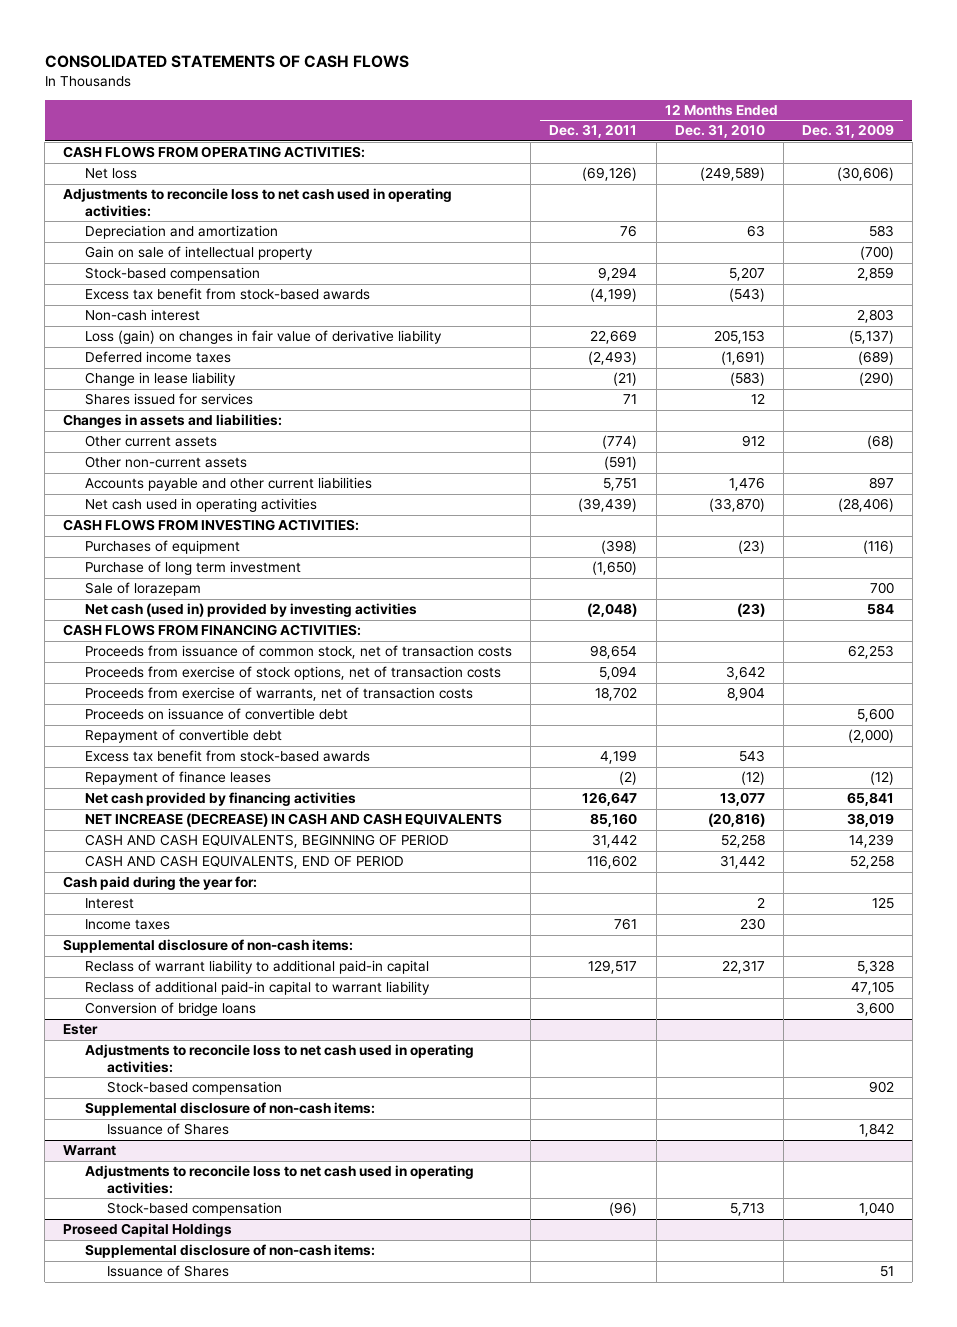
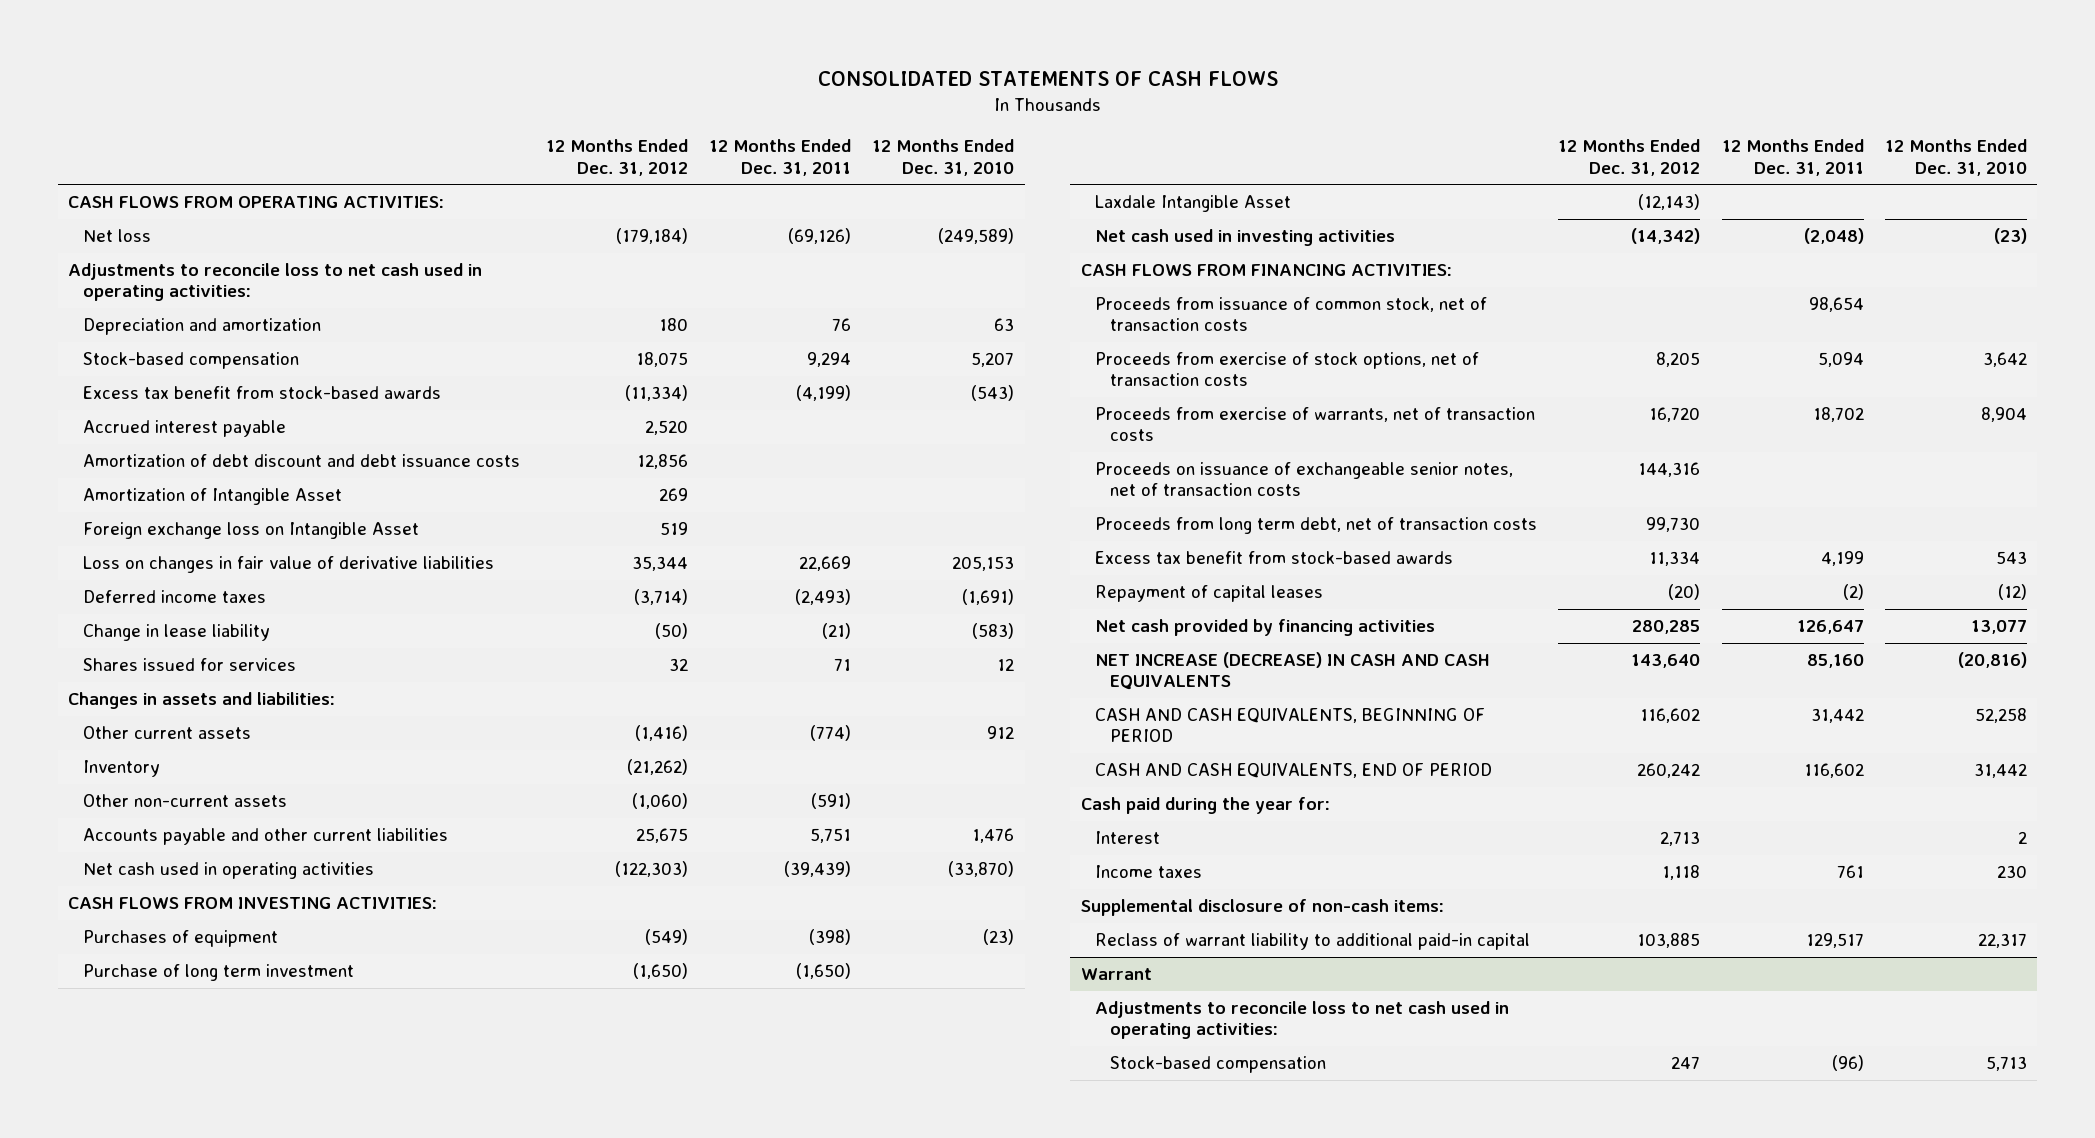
- | 12 Months Ended Dec. 31, 2011 | 12 Months Ended Dec. 31, 2010 | 12 Months Ended Dec. 31, 2009
+ | 12 Months Ended Dec. 31, 2012 | 12 Months Ended Dec. 31, 2011 | 12 Months Ended Dec. 31, 2010
- Gain on sale of intellectual property | | | (700)
- Non-cash interest | | | 2,803
- Loss (gain) on changes in fair value of derivative liability | 22,669 | 205,153 | (5,137)
+ Accrued interest payable | 2,520 | |
+ Amortization of debt discount and debt issuance costs | 12,856 | |
+ Amortization of Intangible Asset | 269 | |
+ Foreign exchange loss on Intangible Asset | 519 | |
+ Loss on changes in fair value of derivative liabilities | 35,344 | 22,669 | 205,153
+ Inventory | (21,262) | |
- Sale of lorazepam | | | 700
- Net cash (used in) provided by investing activities | (2,048) | (23) | 584
+ Laxdale Intangible Asset | (12,143) | |
+ Net cash used in investing activities | (14,342) | (2,048) | (23)
- Proceeds on issuance of convertible debt | | | 5,600
- Repayment of convertible debt | | | (2,000)
+ Proceeds on issuance of exchangeable senior notes, net of transaction costs | 144,316 | |
+ Proceeds from long term debt, net of transaction costs | 99,730 | |
- Repayment of finance leases | (2) | (12) | (12)
+ Repayment of capital leases | (20) | (2) | (12)
- Reclass of additional paid-in capital to warrant liability | | | 47,105
- Conversion of bridge loans | | | 3,600
- Ester
- Adjustments to reconcile loss to net cash used in operating activities:
- Stock-based compensation | | | 902
- Supplemental disclosure of non-cash items:
- Issuance of Shares | | | 1,842
- Proseed Capital Holdings
- Supplemental disclosure of non-cash items:
- Issuance of Shares | | | 51

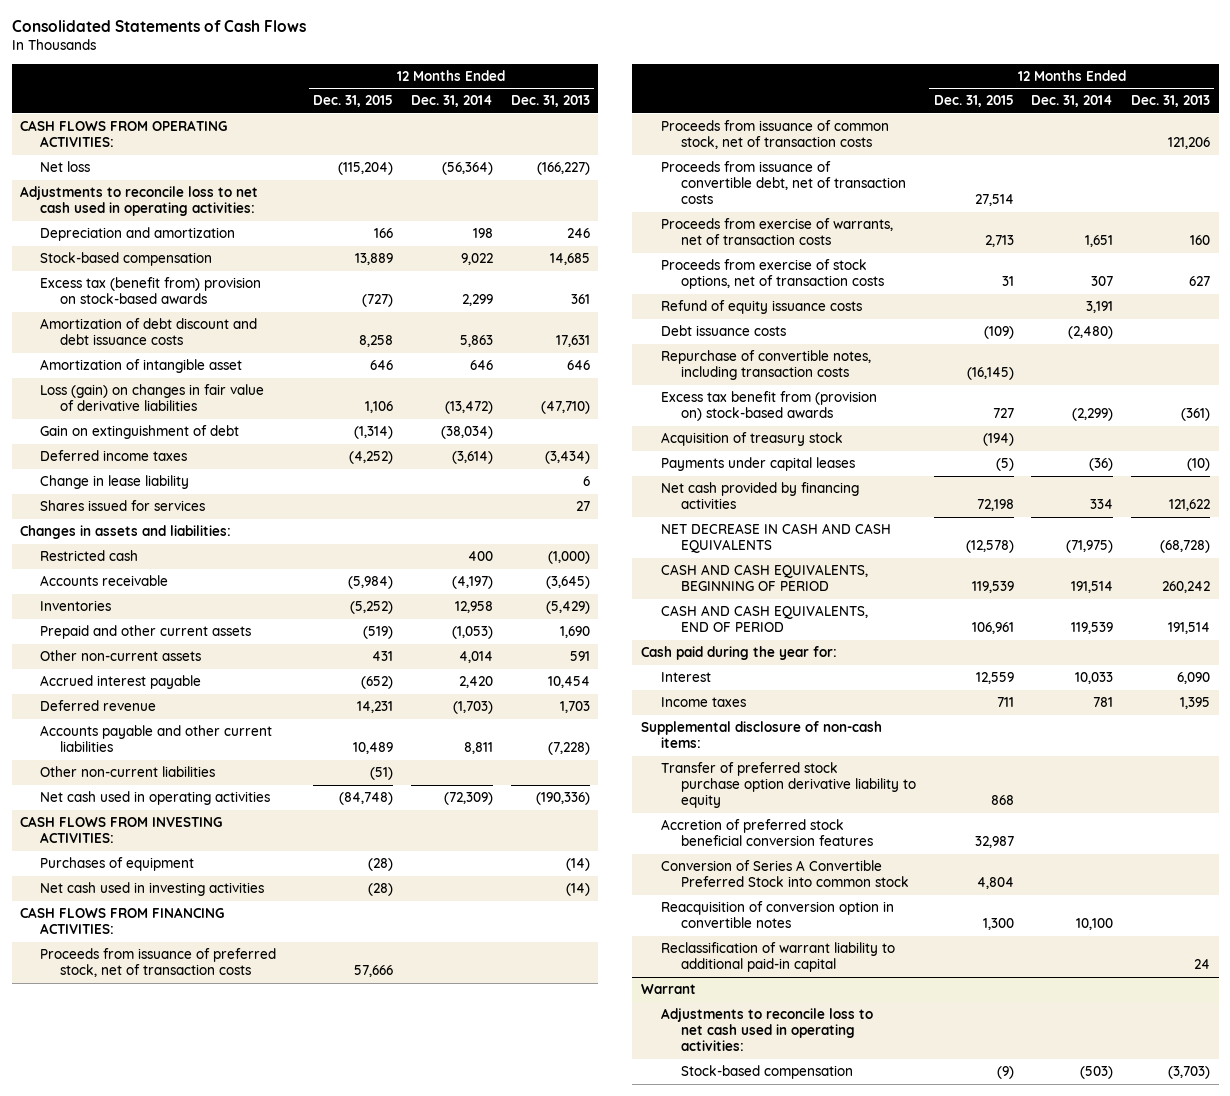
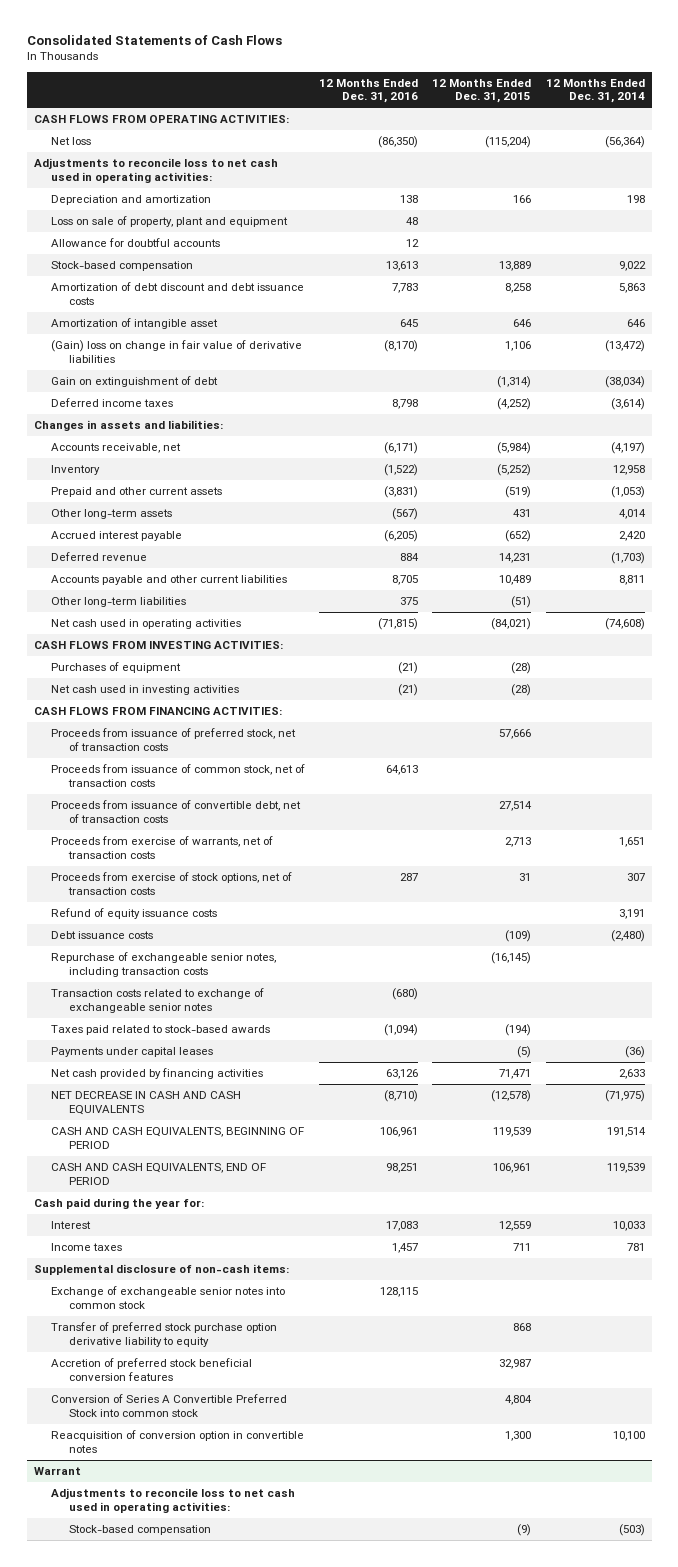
- | 12 Months Ended Dec. 31, 2015 | 12 Months Ended Dec. 31, 2014 | 12 Months Ended Dec. 31, 2013
+ | 12 Months Ended Dec. 31, 2016 | 12 Months Ended Dec. 31, 2015 | 12 Months Ended Dec. 31, 2014
+ Loss on sale of property, plant and equipment | 48 | |
+ Allowance for doubtful accounts | 12 | |
- Excess tax (benefit from) provision on stock-based awards | (727) | 2,299 | 361
- Loss (gain) on changes in fair value of derivative liabilities | 1,106 | (13,472) | (47,710)
+ (Gain) loss on change in fair value of derivative liabilities | (8,170) | 1,106 | (13,472)
- Change in lease liability | | | 6
- Shares issued for services | | | 27
- Restricted cash | | 400 | (1,000)
- Accounts receivable | (5,984) | (4,197) | (3,645)
- Inventories | (5,252) | 12,958 | (5,429)
+ Accounts receivable, net | (6,171) | (5,984) | (4,197)
+ Inventory | (1,522) | (5,252) | 12,958
- Other non-current assets | 431 | 4,014 | 591
+ Other long-term assets | (567) | 431 | 4,014
- Other non-current liabilities | (51) | |
- Net cash used in operating activities | (84,748) | (72,309) | (190,336)
+ Other long-term liabilities | 375 | (51) |
+ Net cash used in operating activities | (71,815) | (84,021) | (74,608)
- Repurchase of convertible notes, including transaction costs | (16,145) | |
- Excess tax benefit from (provision on) stock-based awards | 727 | (2,299) | (361)
- Acquisition of treasury stock | (194) | |
+ Repurchase of exchangeable senior notes, including transaction costs | | (16,145) |
+ Transaction costs related to exchange of exchangeable senior notes | (680) | |
+ Taxes paid related to stock-based awards | (1,094) | (194) |
- Net cash provided by financing activities | 72,198 | 334 | 121,622
+ Net cash provided by financing activities | 63,126 | 71,471 | 2,633
+ Exchange of exchangeable senior notes into common stock | 128,115 | |
- Reclassification of warrant liability to additional paid-in capital | | | 24

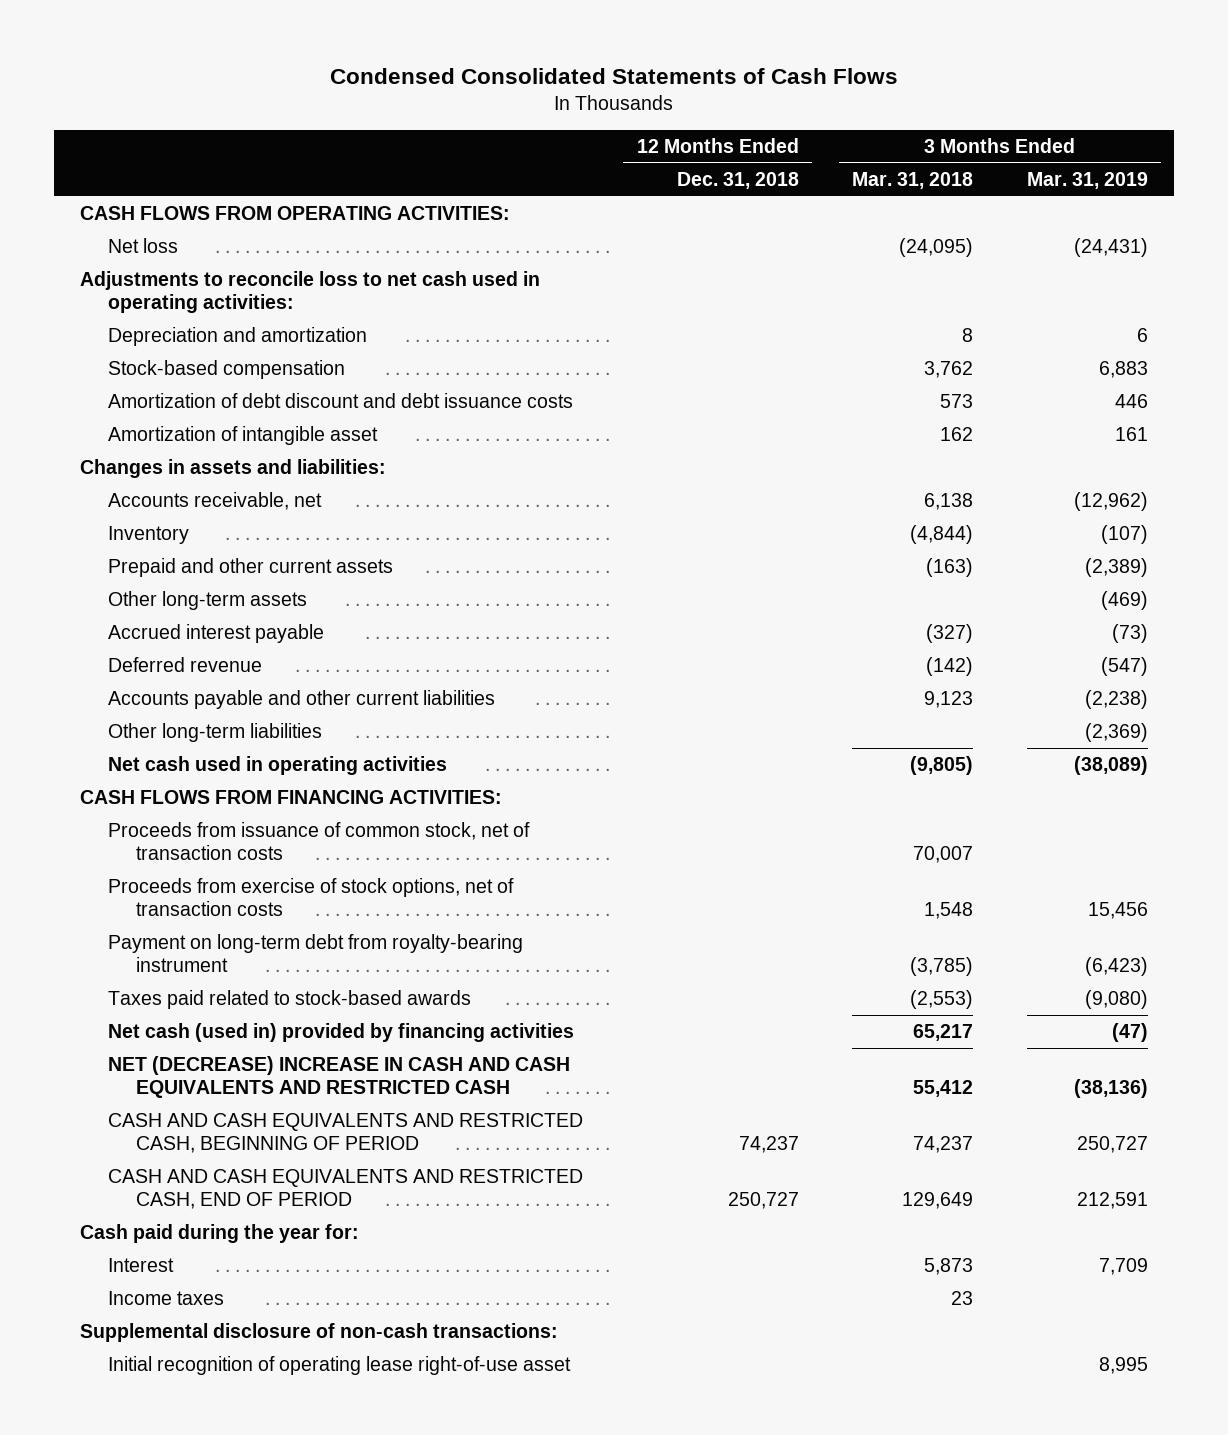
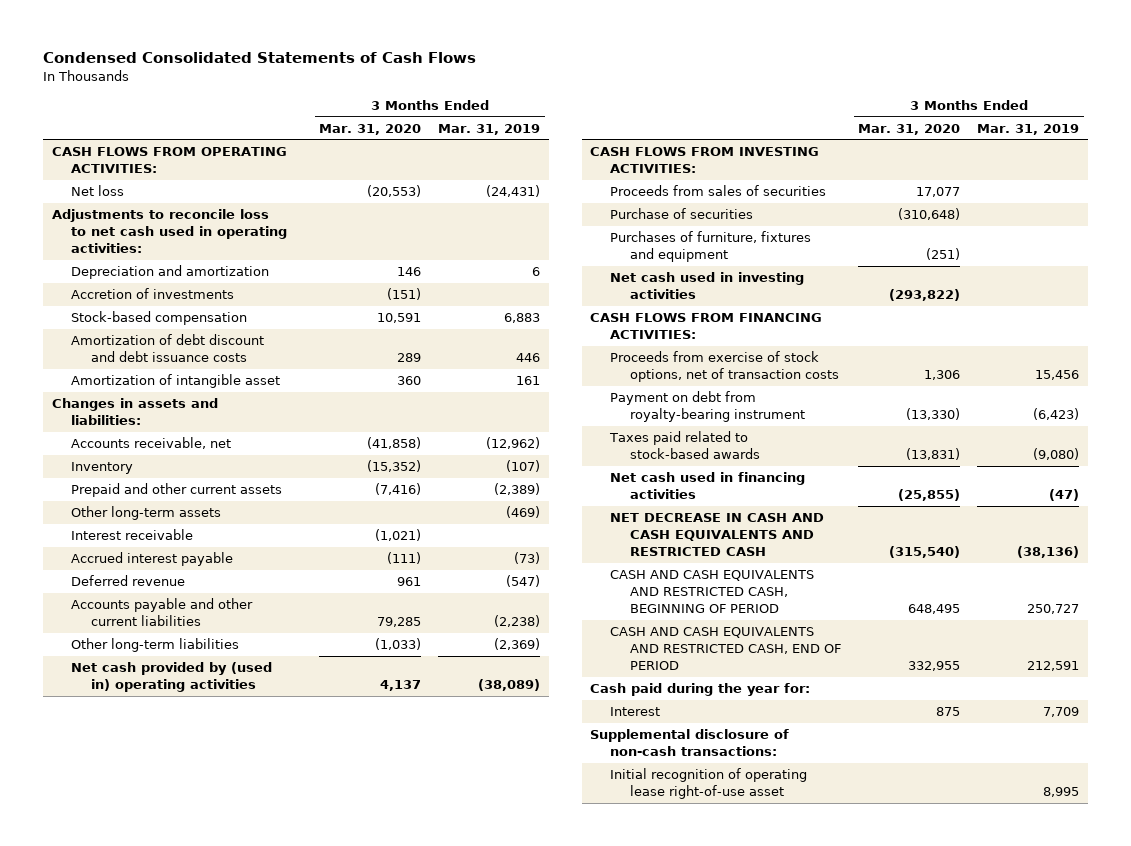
- | 12 Months Ended Dec. 31, 2018 | 3 Months Ended Mar. 31, 2018 | 3 Months Ended Mar. 31, 2019
+ | 3 Months Ended Mar. 31, 2020 | 3 Months Ended Mar. 31, 2019
+ Accretion of investments | (151) |
+ Interest receivable | (1,021) |
- Net cash used in operating activities | | (9,805) | (38,089)
+ Net cash provided by (used in) operating activities | 4,137 | (38,089)
+ CASH FLOWS FROM INVESTING ACTIVITIES:
+ Proceeds from sales of securities | 17,077 |
+ Purchase of securities | (310,648) |
+ Purchases of furniture, fixtures and equipment | (251) |
+ Net cash used in investing activities | (293,822) |
- Proceeds from issuance of common stock, net of transaction costs | | 70,007 |
- Payment on long-term debt from royalty-bearing instrument | | (3,785) | (6,423)
+ Payment on debt from royalty-bearing instrument | (13,330) | (6,423)
- Net cash (used in) provided by financing activities | | 65,217 | (47)
- NET (DECREASE) INCREASE IN CASH AND CASH EQUIVALENTS AND RESTRICTED CASH | | 55,412 | (38,136)
+ Net cash used in financing activities | (25,855) | (47)
+ NET DECREASE IN CASH AND CASH EQUIVALENTS AND RESTRICTED CASH | (315,540) | (38,136)
- Income taxes | | 23 |

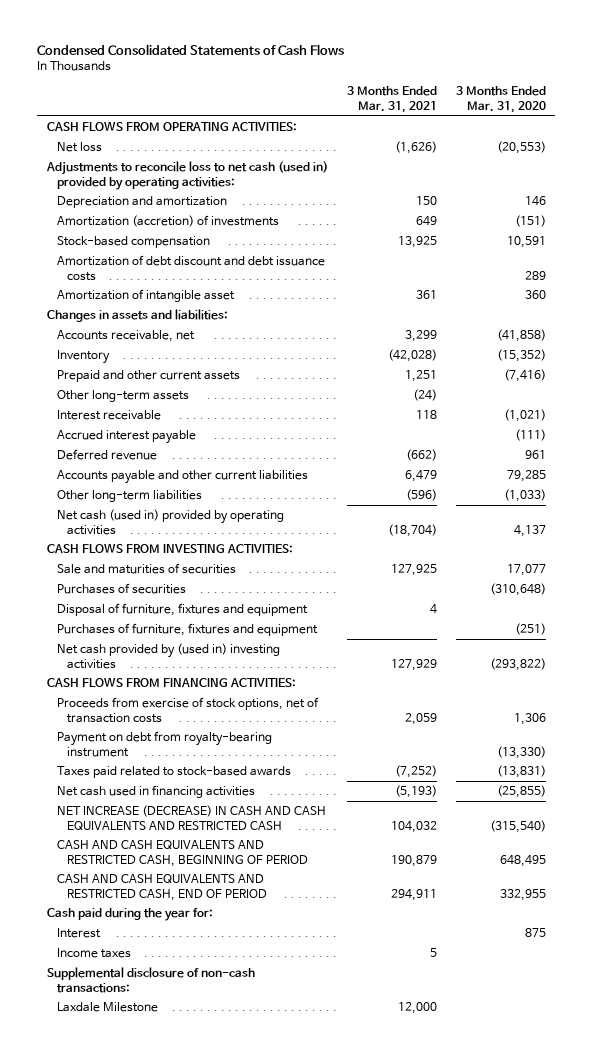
- | 3 Months Ended Mar. 31, 2020 | 3 Months Ended Mar. 31, 2019
+ | 3 Months Ended Mar. 31, 2021 | 3 Months Ended Mar. 31, 2020
- Adjustments to reconcile loss to net cash used in operating activities:
+ Adjustments to reconcile loss to net cash (used in) provided by operating activities:
- Accretion of investments | (151) |
+ Amortization (accretion) of investments | 649 | (151)
- Net cash provided by (used in) operating activities | 4,137 | (38,089)
+ Net cash (used in) provided by operating activities | (18,704) | 4,137
- Proceeds from sales of securities | 17,077 |
- Purchase of securities | (310,648) |
+ Sale and maturities of securities | 127,925 | 17,077
+ Purchases of securities | | (310,648)
+ Disposal of furniture, fixtures and equipment | 4 |
- Net cash used in investing activities | (293,822) |
+ Net cash provided by (used in) investing activities | 127,929 | (293,822)
- NET DECREASE IN CASH AND CASH EQUIVALENTS AND RESTRICTED CASH | (315,540) | (38,136)
+ NET INCREASE (DECREASE) IN CASH AND CASH EQUIVALENTS AND RESTRICTED CASH | 104,032 | (315,540)
+ Income taxes | 5 |
- Initial recognition of operating lease right-of-use asset | | 8,995
+ Laxdale Milestone | 12,000 |

